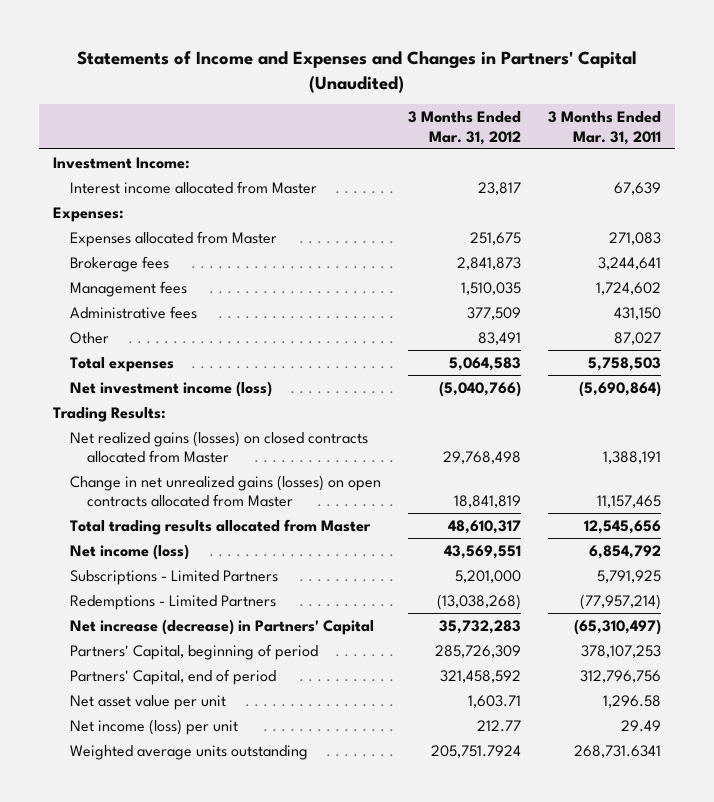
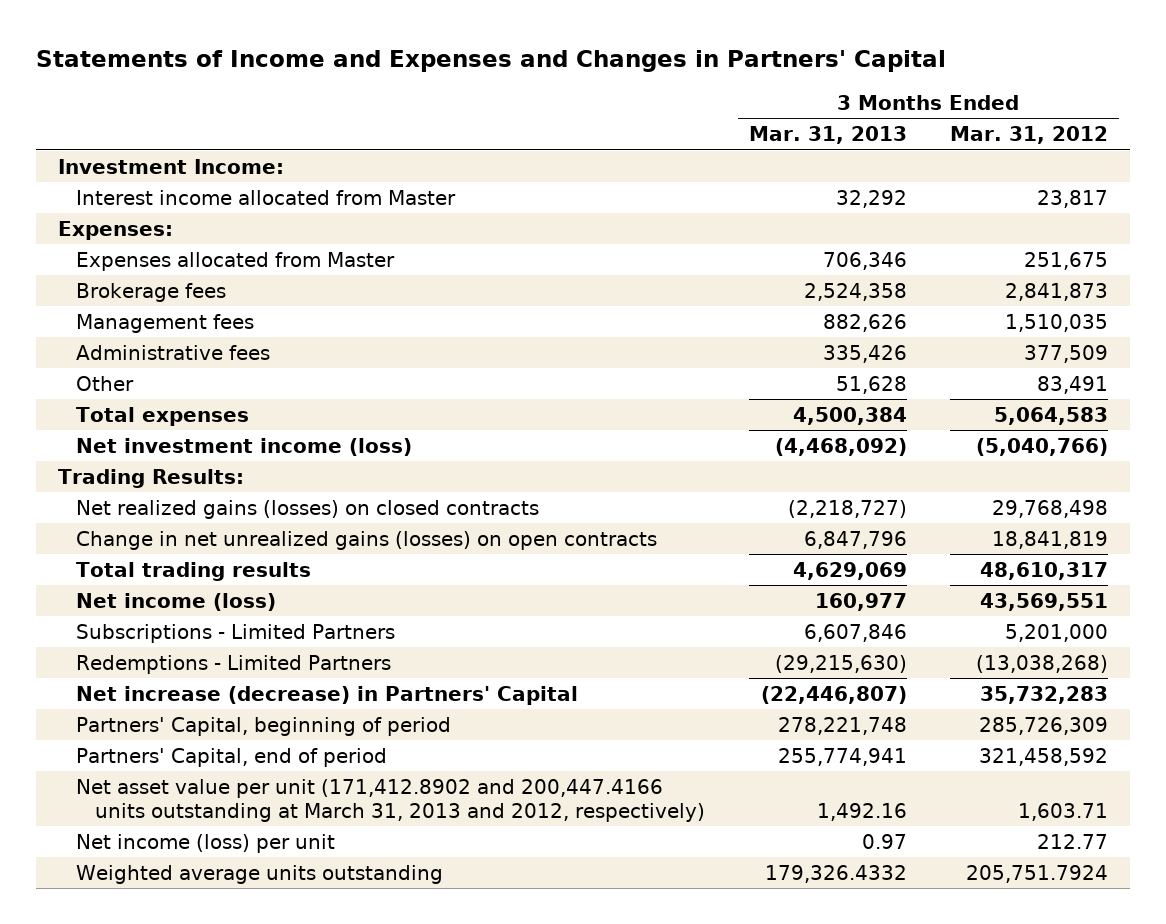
- Statements of Income and Expenses and Changes in Partners' Capital (Unaudited)
+ Statements of Income and Expenses and Changes in Partners' Capital
- | 3 Months Ended Mar. 31, 2012 | 3 Months Ended Mar. 31, 2011
+ | 3 Months Ended Mar. 31, 2013 | 3 Months Ended Mar. 31, 2012
- Net realized gains (losses) on closed contracts allocated from Master | 29,768,498 | 1,388,191
- Change in net unrealized gains (losses) on open contracts allocated from Master | 18,841,819 | 11,157,465
- Total trading results allocated from Master | 48,610,317 | 12,545,656
+ Net realized gains (losses) on closed contracts | (2,218,727) | 29,768,498
+ Change in net unrealized gains (losses) on open contracts | 6,847,796 | 18,841,819
+ Total trading results | 4,629,069 | 48,610,317
- Net asset value per unit | 1,603.71 | 1,296.58
+ Net asset value per unit (171,412.8902 and 200,447.4166 units outstanding at March 31, 2013 and 2012, respectively) | 1,492.16 | 1,603.71

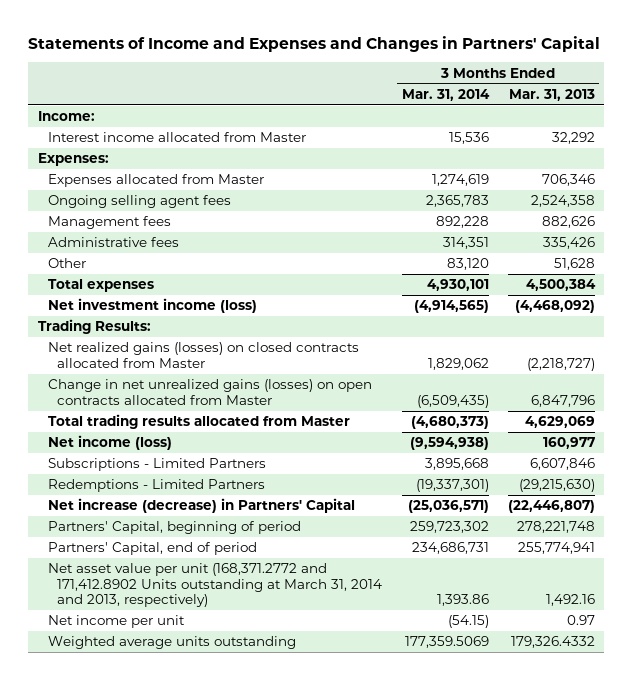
- | 3 Months Ended Mar. 31, 2013 | 3 Months Ended Mar. 31, 2012
+ | 3 Months Ended Mar. 31, 2014 | 3 Months Ended Mar. 31, 2013
- Investment Income:
+ Income:
- Brokerage fees | 2,524,358 | 2,841,873
+ Ongoing selling agent fees | 2,365,783 | 2,524,358
- Net realized gains (losses) on closed contracts | (2,218,727) | 29,768,498
- Change in net unrealized gains (losses) on open contracts | 6,847,796 | 18,841,819
- Total trading results | 4,629,069 | 48,610,317
+ Net realized gains (losses) on closed contracts allocated from Master | 1,829,062 | (2,218,727)
+ Change in net unrealized gains (losses) on open contracts allocated from Master | (6,509,435) | 6,847,796
+ Total trading results allocated from Master | (4,680,373) | 4,629,069
- Net asset value per unit (171,412.8902 and 200,447.4166 units outstanding at March 31, 2013 and 2012, respectively) | 1,492.16 | 1,603.71
- Net income (loss) per unit | 0.97 | 212.77
+ Net asset value per unit (168,371.2772 and 171,412.8902 Units outstanding at March 31, 2014 and 2013, respectively) | 1,393.86 | 1,492.16
+ Net income per unit | (54.15) | 0.97

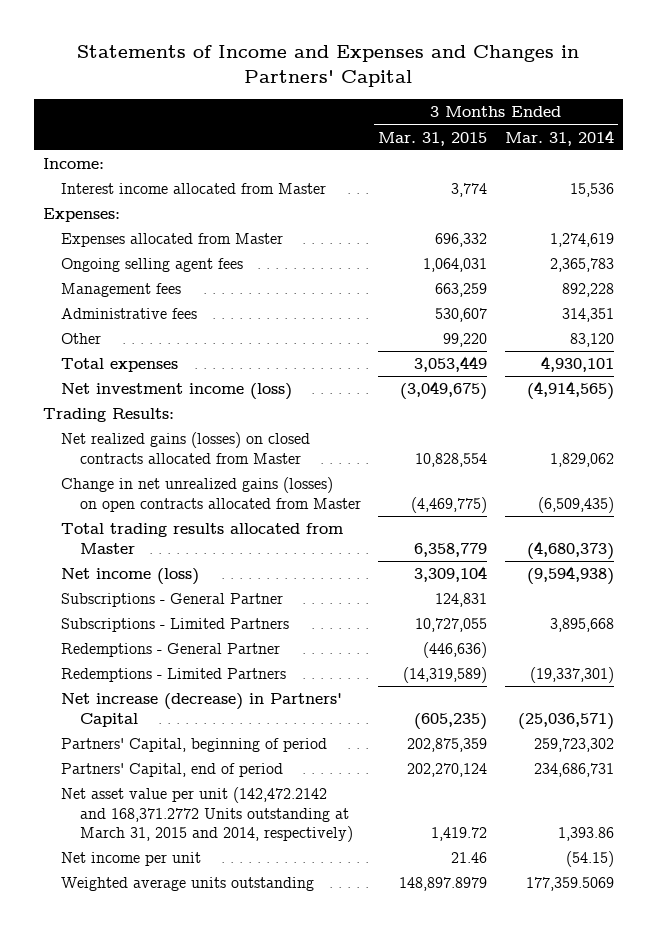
- | 3 Months Ended Mar. 31, 2014 | 3 Months Ended Mar. 31, 2013
+ | 3 Months Ended Mar. 31, 2015 | 3 Months Ended Mar. 31, 2014
+ Subscriptions - General Partner | 124,831 |
+ Redemptions - General Partner | (446,636) |
- Net asset value per unit (168,371.2772 and 171,412.8902 Units outstanding at March 31, 2014 and 2013, respectively) | 1,393.86 | 1,492.16
+ Net asset value per unit (142,472.2142 and 168,371.2772 Units outstanding at March 31, 2015 and 2014, respectively) | 1,419.72 | 1,393.86

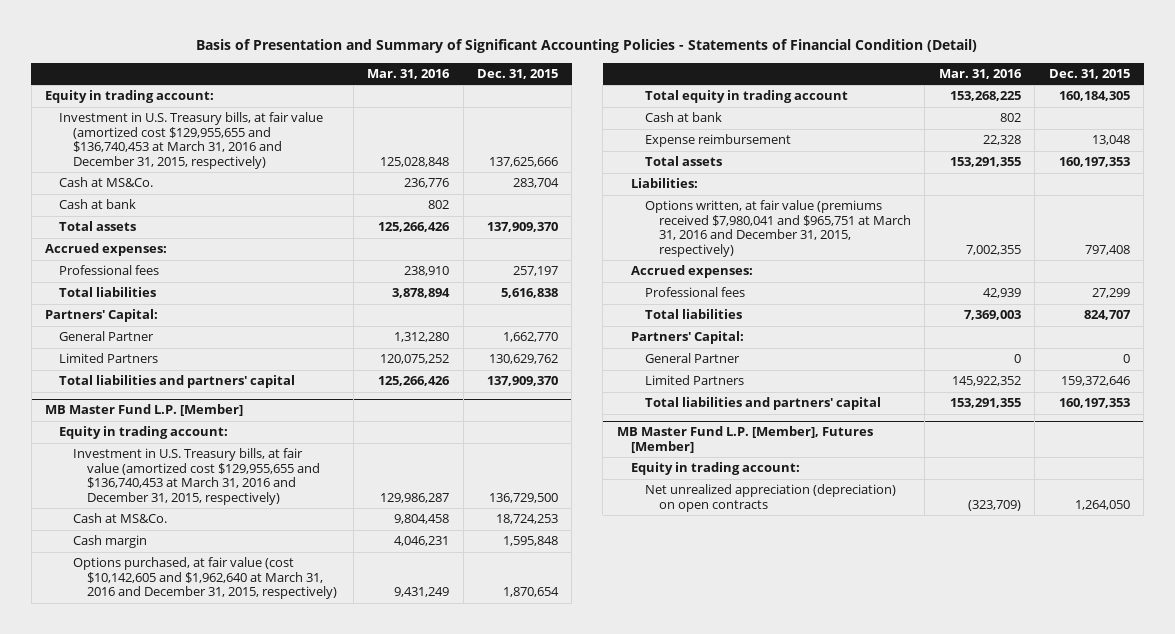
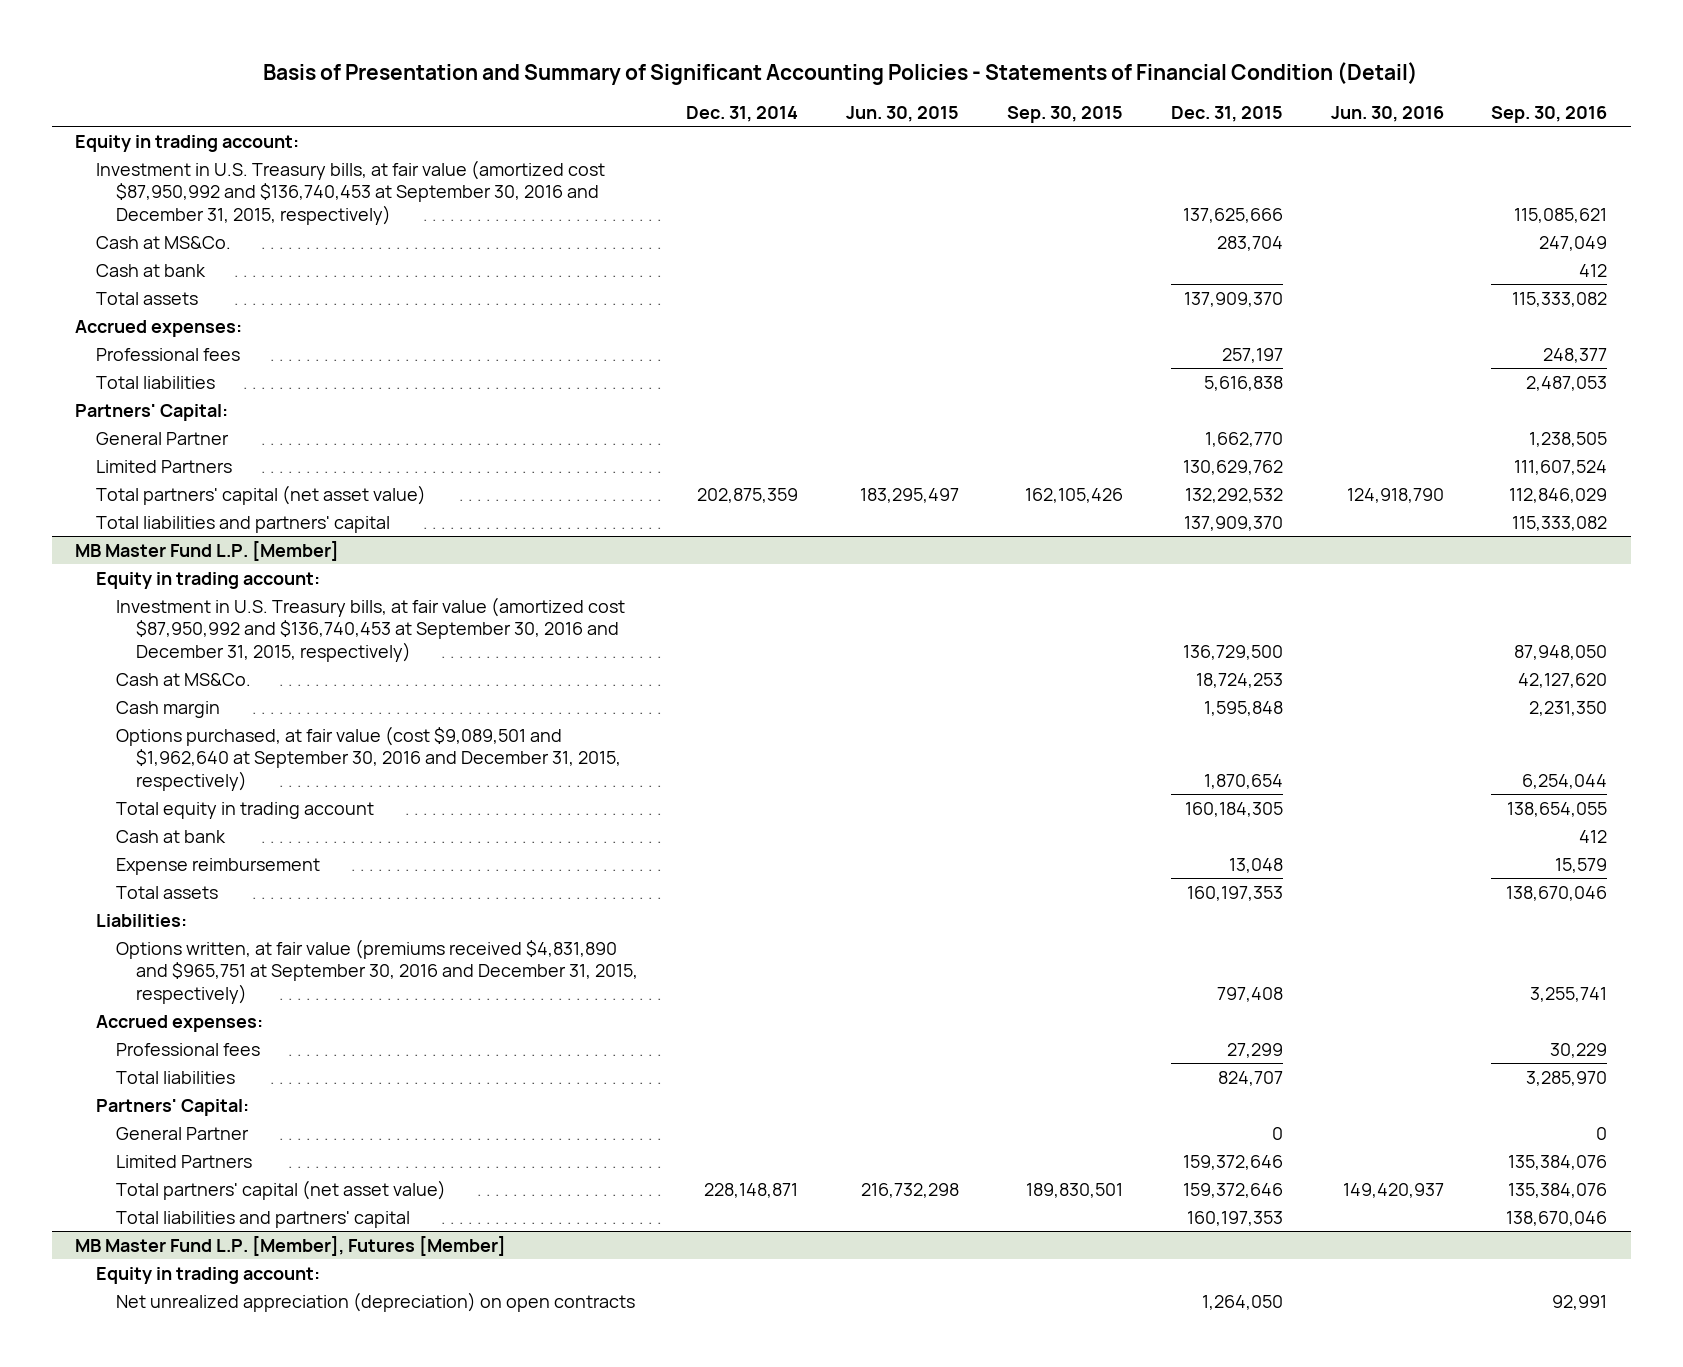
- | Mar. 31, 2016 | Dec. 31, 2015
+ | Dec. 31, 2014 | Jun. 30, 2015 | Sep. 30, 2015 | Dec. 31, 2015 | Jun. 30, 2016 | Sep. 30, 2016
- Investment in U.S. Treasury bills, at fair value (amortized cost $129,955,655 and $136,740,453 at March 31, 2016 and December 31, 2015, respectively) | 125,028,848 | 137,625,666
+ Investment in U.S. Treasury bills, at fair value (amortized cost $87,950,992 and $136,740,453 at September 30, 2016 and December 31, 2015, respectively) | | | | 137,625,666 | | 115,085,621
+ Total partners' capital (net asset value) | 202,875,359 | 183,295,497 | 162,105,426 | 132,292,532 | 124,918,790 | 112,846,029
@ MB Master Fund L.P. [Member]
- Investment in U.S. Treasury bills, at fair value (amortized cost $129,955,655 and $136,740,453 at March 31, 2016 and December 31, 2015, respectively) | 129,986,287 | 136,729,500
+ Investment in U.S. Treasury bills, at fair value (amortized cost $87,950,992 and $136,740,453 at September 30, 2016 and December 31, 2015, respectively) | | | | 136,729,500 | | 87,948,050
- Options purchased, at fair value (cost $10,142,605 and $1,962,640 at March 31, 2016 and December 31, 2015, respectively) | 9,431,249 | 1,870,654
+ Options purchased, at fair value (cost $9,089,501 and $1,962,640 at September 30, 2016 and December 31, 2015, respectively) | | | | 1,870,654 | | 6,254,044
- Options written, at fair value (premiums received $7,980,041 and $965,751 at March 31, 2016 and December 31, 2015, respectively) | 7,002,355 | 797,408
+ Options written, at fair value (premiums received $4,831,890 and $965,751 at September 30, 2016 and December 31, 2015, respectively) | | | | 797,408 | | 3,255,741
+ Total partners' capital (net asset value) | 228,148,871 | 216,732,298 | 189,830,501 | 159,372,646 | 149,420,937 | 135,384,076

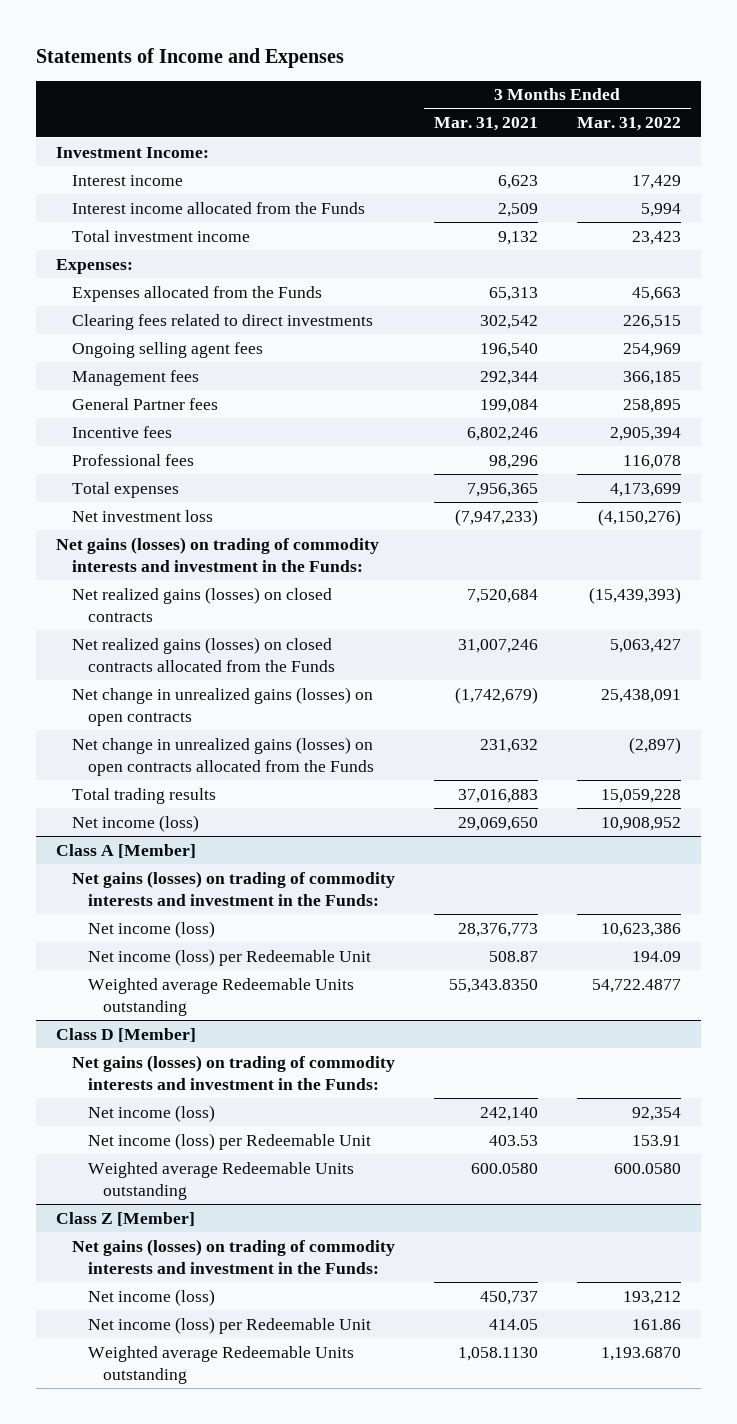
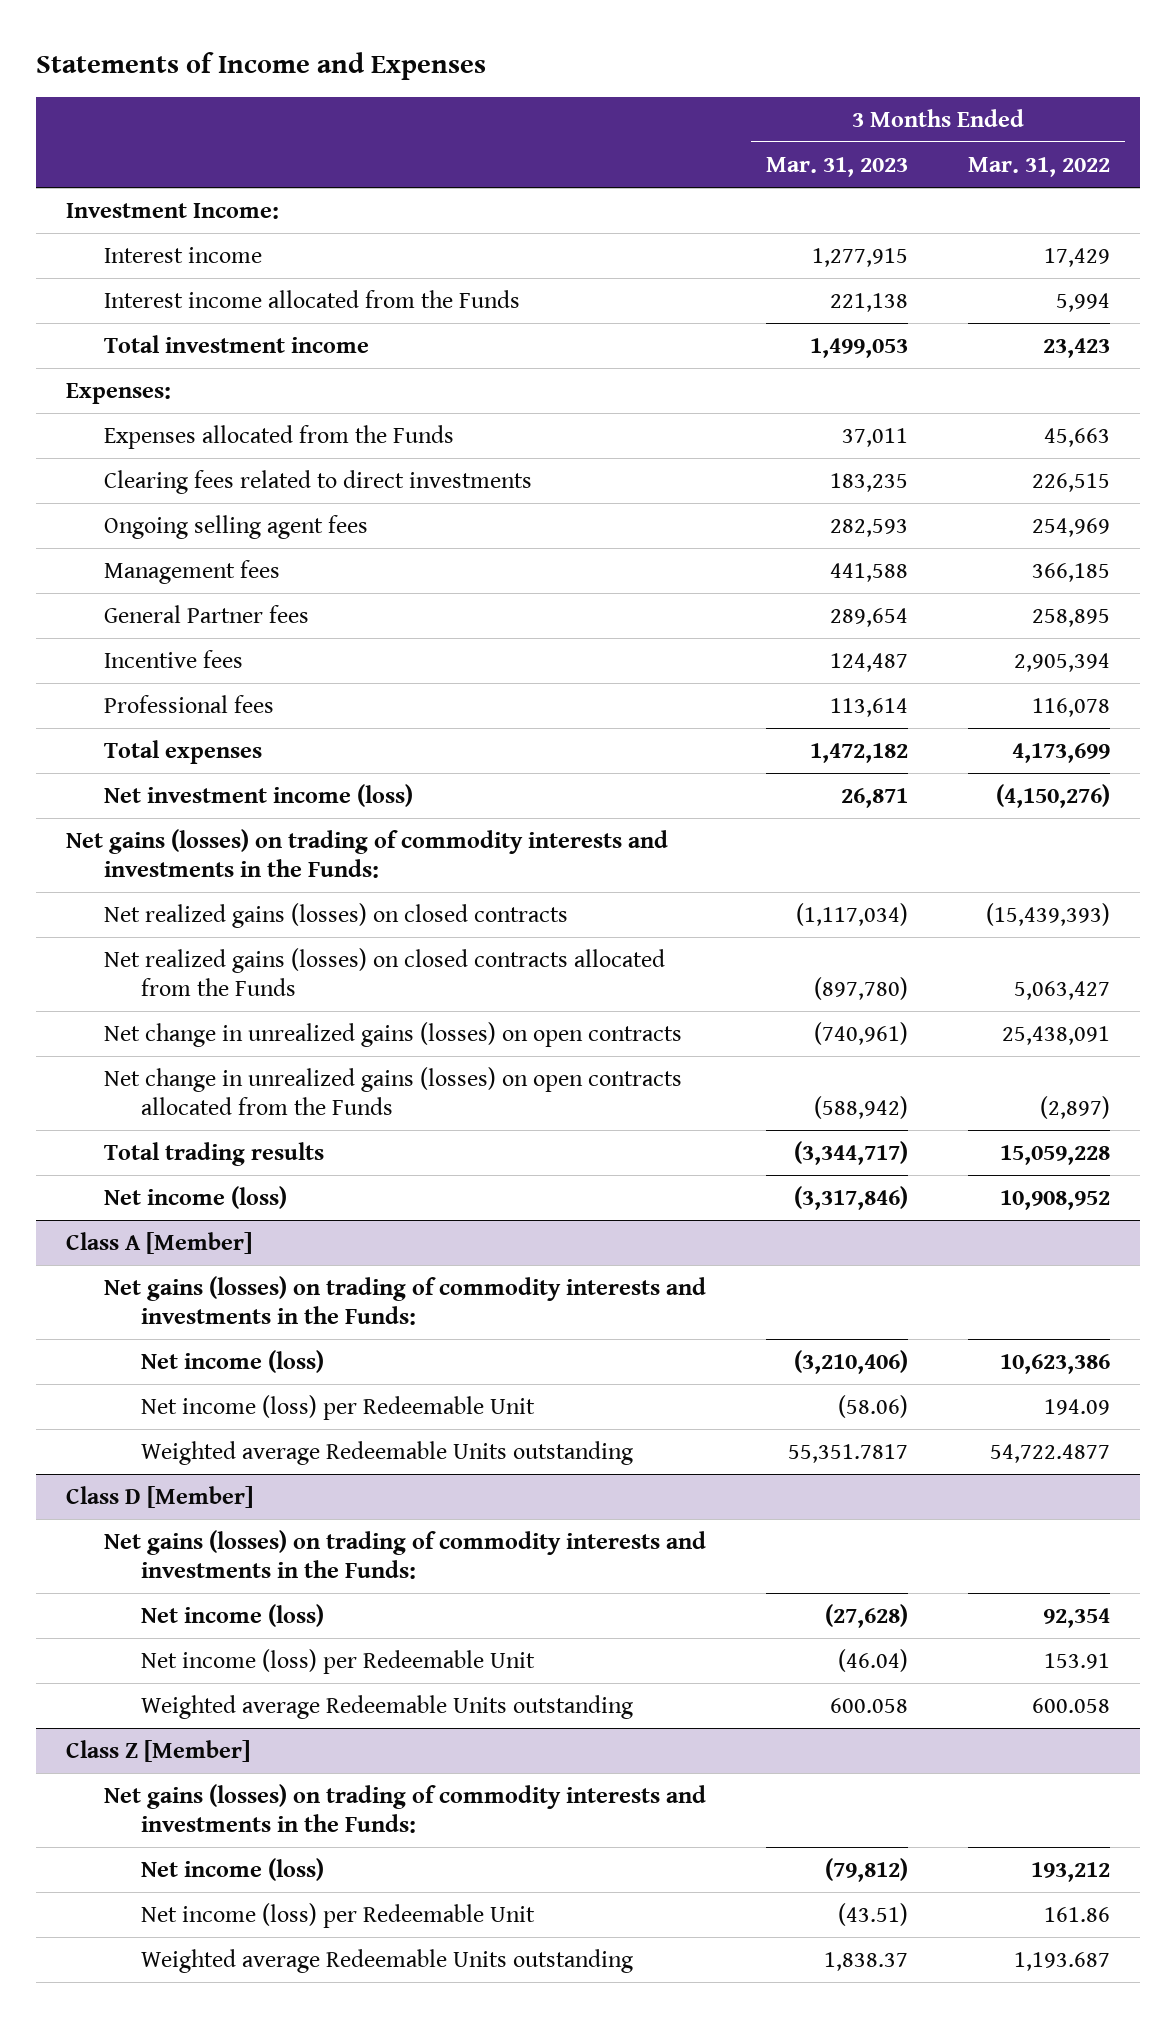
- | 3 Months Ended Mar. 31, 2021 | 3 Months Ended Mar. 31, 2022
+ | 3 Months Ended Mar. 31, 2023 | 3 Months Ended Mar. 31, 2022
- Net investment loss | (7,947,233) | (4,150,276)
- Net gains (losses) on trading of commodity interests and investment in the Funds:
+ Net investment income (loss) | 26,871 | (4,150,276)
+ Net gains (losses) on trading of commodity interests and investments in the Funds:
@ Class A [Member]
- Net gains (losses) on trading of commodity interests and investment in the Funds:
+ Net gains (losses) on trading of commodity interests and investments in the Funds:
@ Class D [Member]
- Net gains (losses) on trading of commodity interests and investment in the Funds:
+ Net gains (losses) on trading of commodity interests and investments in the Funds:
- Weighted average Redeemable Units outstanding | 600.0580 | 600.0580
+ Weighted average Redeemable Units outstanding | 600.058 | 600.058
@ Class Z [Member]
- Net gains (losses) on trading of commodity interests and investment in the Funds:
+ Net gains (losses) on trading of commodity interests and investments in the Funds:
- Weighted average Redeemable Units outstanding | 1,058.1130 | 1,193.6870
+ Weighted average Redeemable Units outstanding | 1,838.37 | 1,193.687

